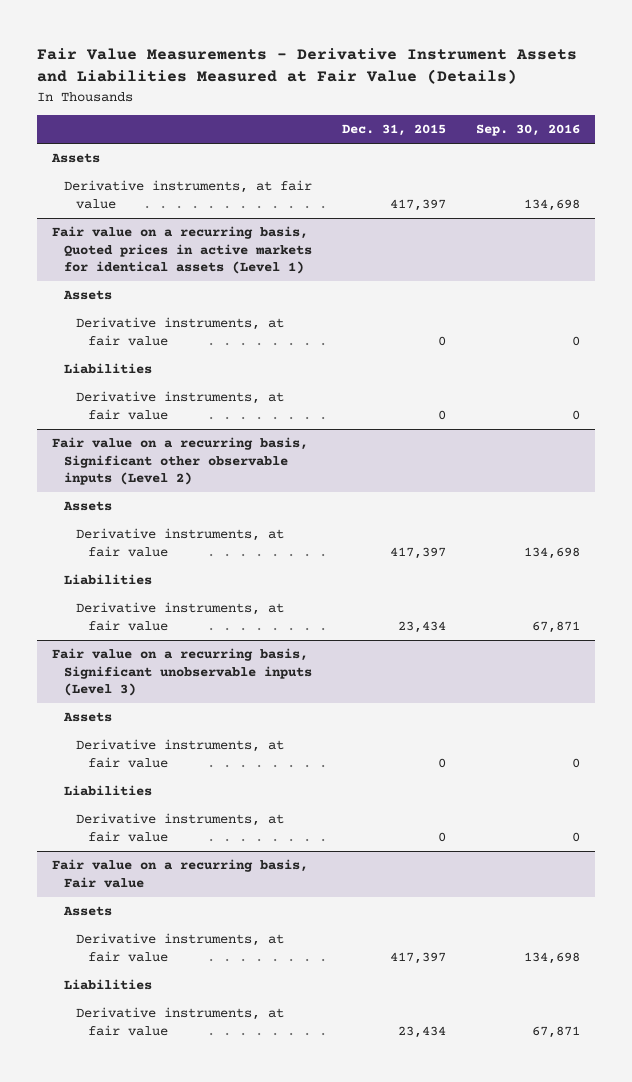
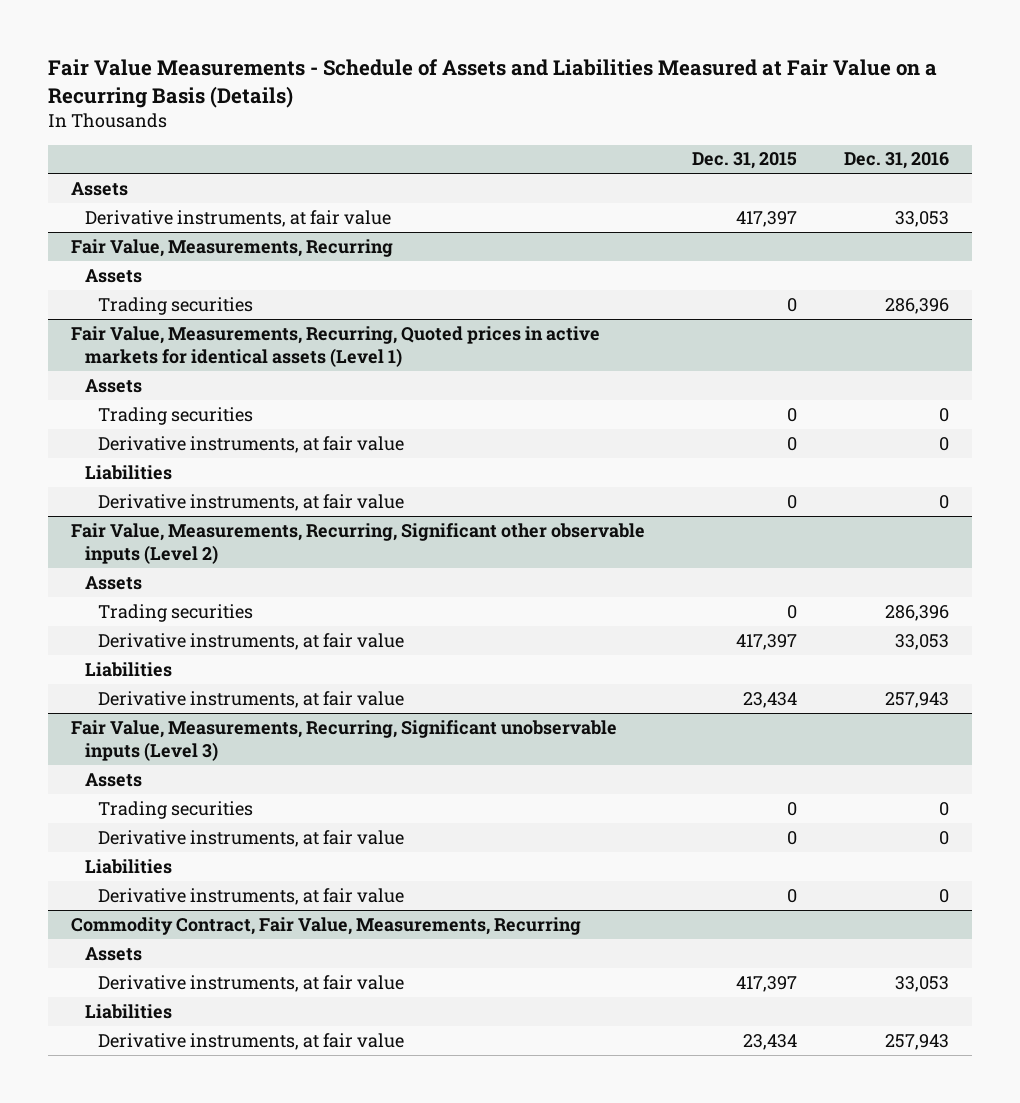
- Fair Value Measurements - Derivative Instrument Assets and Liabilities Measured at Fair Value (Details)
+ Fair Value Measurements - Schedule of Assets and Liabilities Measured at Fair Value on a Recurring Basis (Details)
- | Dec. 31, 2015 | Sep. 30, 2016
+ | Dec. 31, 2015 | Dec. 31, 2016
- Fair value on a recurring basis, Quoted prices in active markets for identical assets (Level 1)
+ Fair Value, Measurements, Recurring
+ Trading securities | 0 | 286,396
+ Fair Value, Measurements, Recurring, Quoted prices in active markets for identical assets (Level 1)
+ Assets
+ Trading securities | 0 | 0
- Fair value on a recurring basis, Significant other observable inputs (Level 2)
+ Fair Value, Measurements, Recurring, Significant other observable inputs (Level 2)
+ Trading securities | 0 | 286,396
- Fair value on a recurring basis, Significant unobservable inputs (Level 3)
+ Fair Value, Measurements, Recurring, Significant unobservable inputs (Level 3)
+ Trading securities | 0 | 0
- Fair value on a recurring basis, Fair value
+ Commodity Contract, Fair Value, Measurements, Recurring

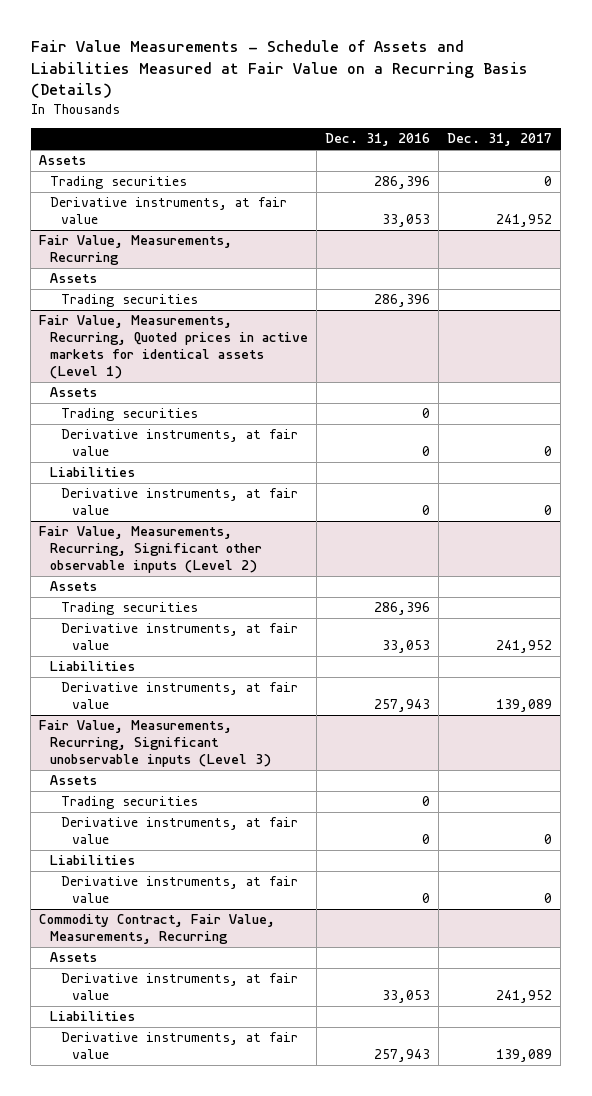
- | Dec. 31, 2015 | Dec. 31, 2016
+ | Dec. 31, 2016 | Dec. 31, 2017
+ Trading securities | 286,396 | 0

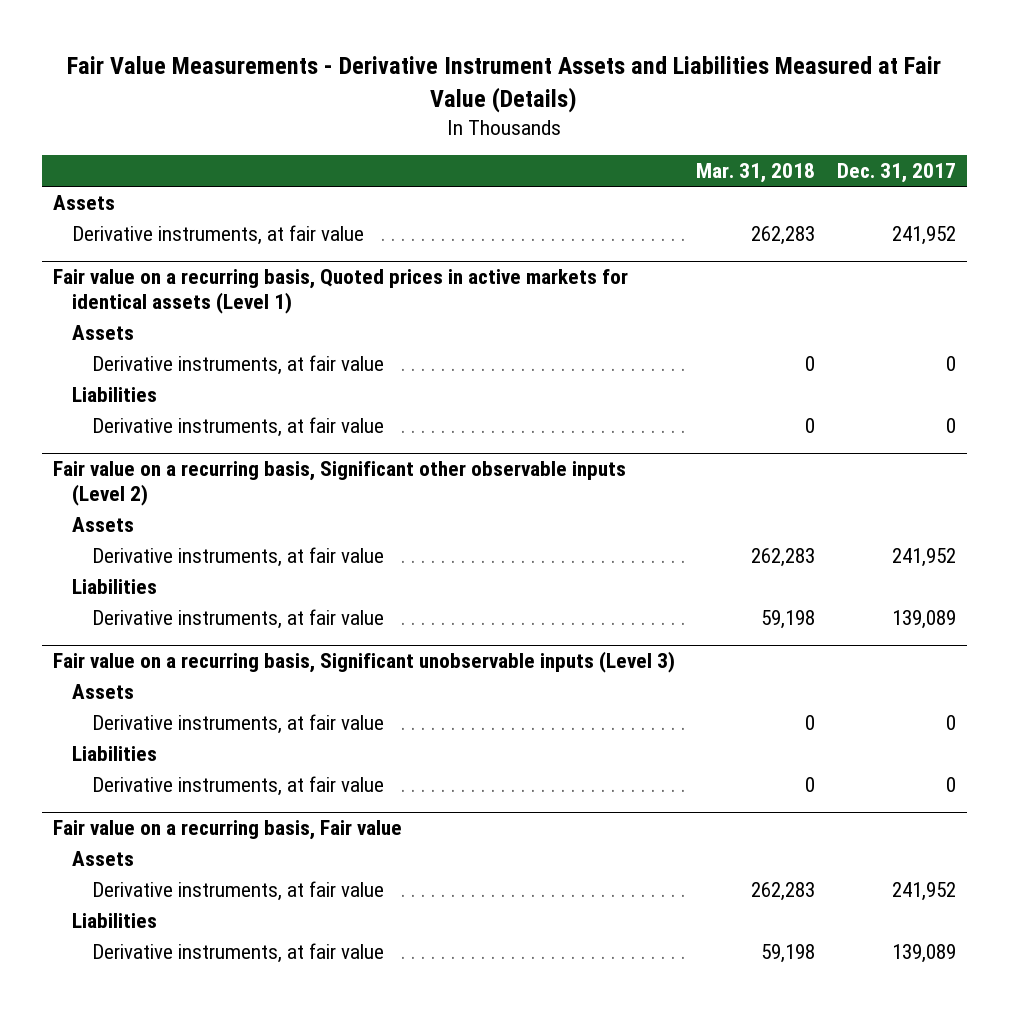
- Fair Value Measurements - Schedule of Assets and Liabilities Measured at Fair Value on a Recurring Basis (Details)
+ Fair Value Measurements - Derivative Instrument Assets and Liabilities Measured at Fair Value (Details)
- | Dec. 31, 2016 | Dec. 31, 2017
+ | Mar. 31, 2018 | Dec. 31, 2017
- Trading securities | 286,396 | 0
- Fair Value, Measurements, Recurring
- Assets
- Trading securities | 286,396 |
- Fair Value, Measurements, Recurring, Quoted prices in active markets for identical assets (Level 1)
+ Fair value on a recurring basis, Quoted prices in active markets for identical assets (Level 1)
- Trading securities | 0 |
- Fair Value, Measurements, Recurring, Significant other observable inputs (Level 2)
+ Fair value on a recurring basis, Significant other observable inputs (Level 2)
- Trading securities | 286,396 |
- Fair Value, Measurements, Recurring, Significant unobservable inputs (Level 3)
+ Fair value on a recurring basis, Significant unobservable inputs (Level 3)
- Trading securities | 0 |
- Commodity Contract, Fair Value, Measurements, Recurring
+ Fair value on a recurring basis, Fair value

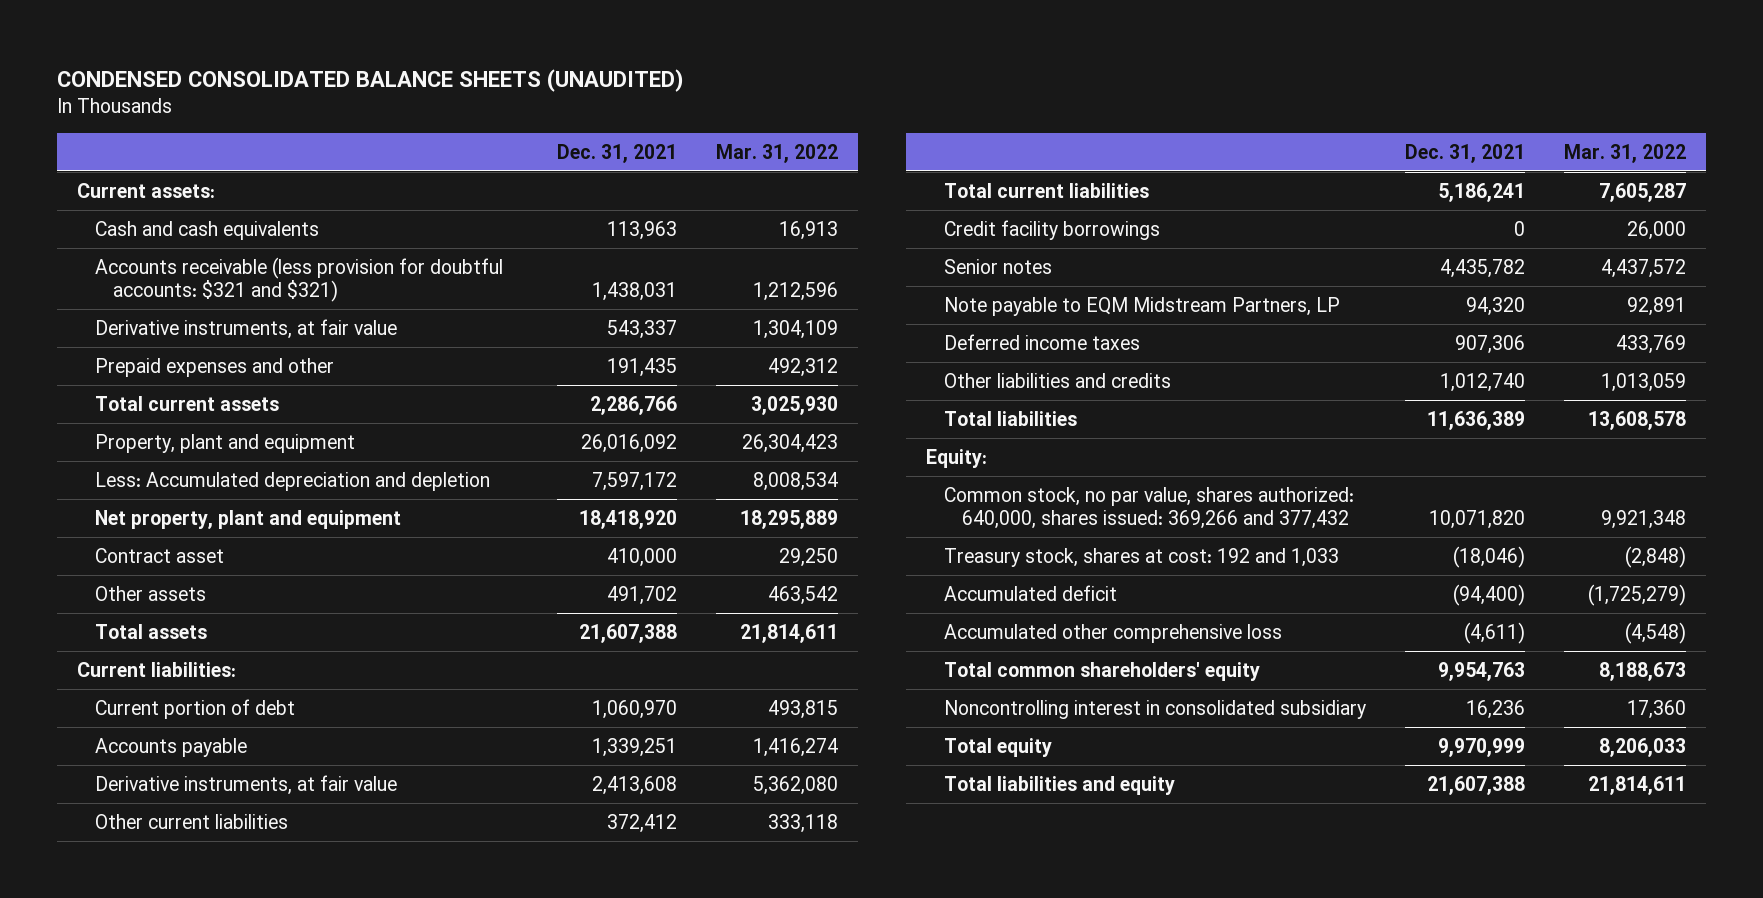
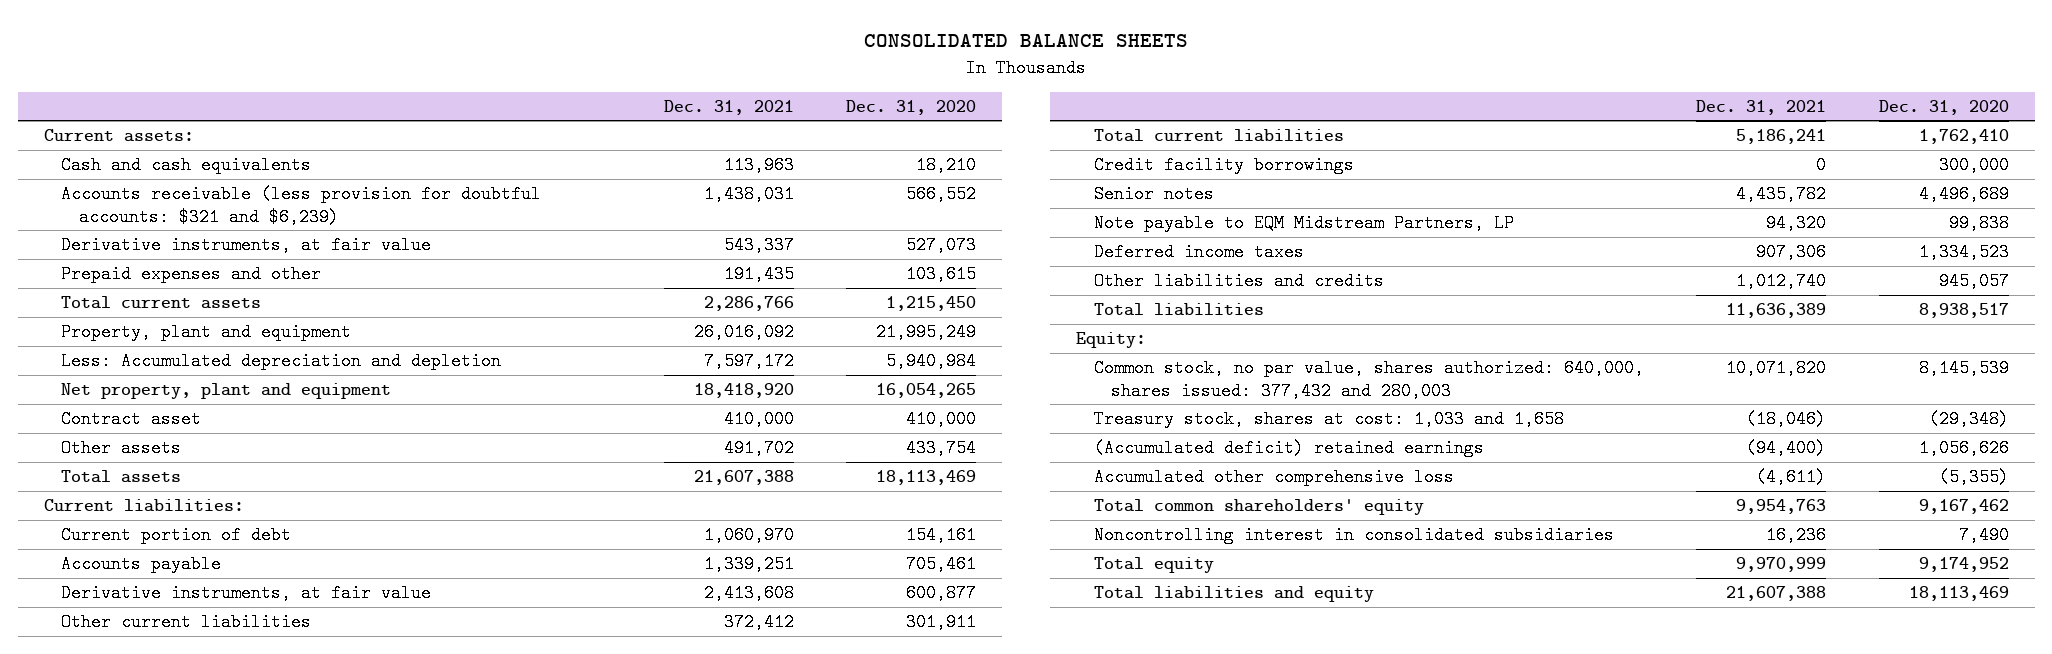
- CONDENSED CONSOLIDATED BALANCE SHEETS (UNAUDITED)
+ CONSOLIDATED BALANCE SHEETS
- | Dec. 31, 2021 | Mar. 31, 2022
+ | Dec. 31, 2021 | Dec. 31, 2020
- Accounts receivable (less provision for doubtful accounts: $321 and $321) | 1,438,031 | 1,212,596
+ Accounts receivable (less provision for doubtful accounts: $321 and $6,239) | 1,438,031 | 566,552
- Common stock, no par value, shares authorized: 640,000, shares issued: 369,266 and 377,432 | 10,071,820 | 9,921,348
- Treasury stock, shares at cost: 192 and 1,033 | (18,046) | (2,848)
- Accumulated deficit | (94,400) | (1,725,279)
+ Common stock, no par value, shares authorized: 640,000, shares issued: 377,432 and 280,003 | 10,071,820 | 8,145,539
+ Treasury stock, shares at cost: 1,033 and 1,658 | (18,046) | (29,348)
+ (Accumulated deficit) retained earnings | (94,400) | 1,056,626
- Noncontrolling interest in consolidated subsidiary | 16,236 | 17,360
+ Noncontrolling interest in consolidated subsidiaries | 16,236 | 7,490

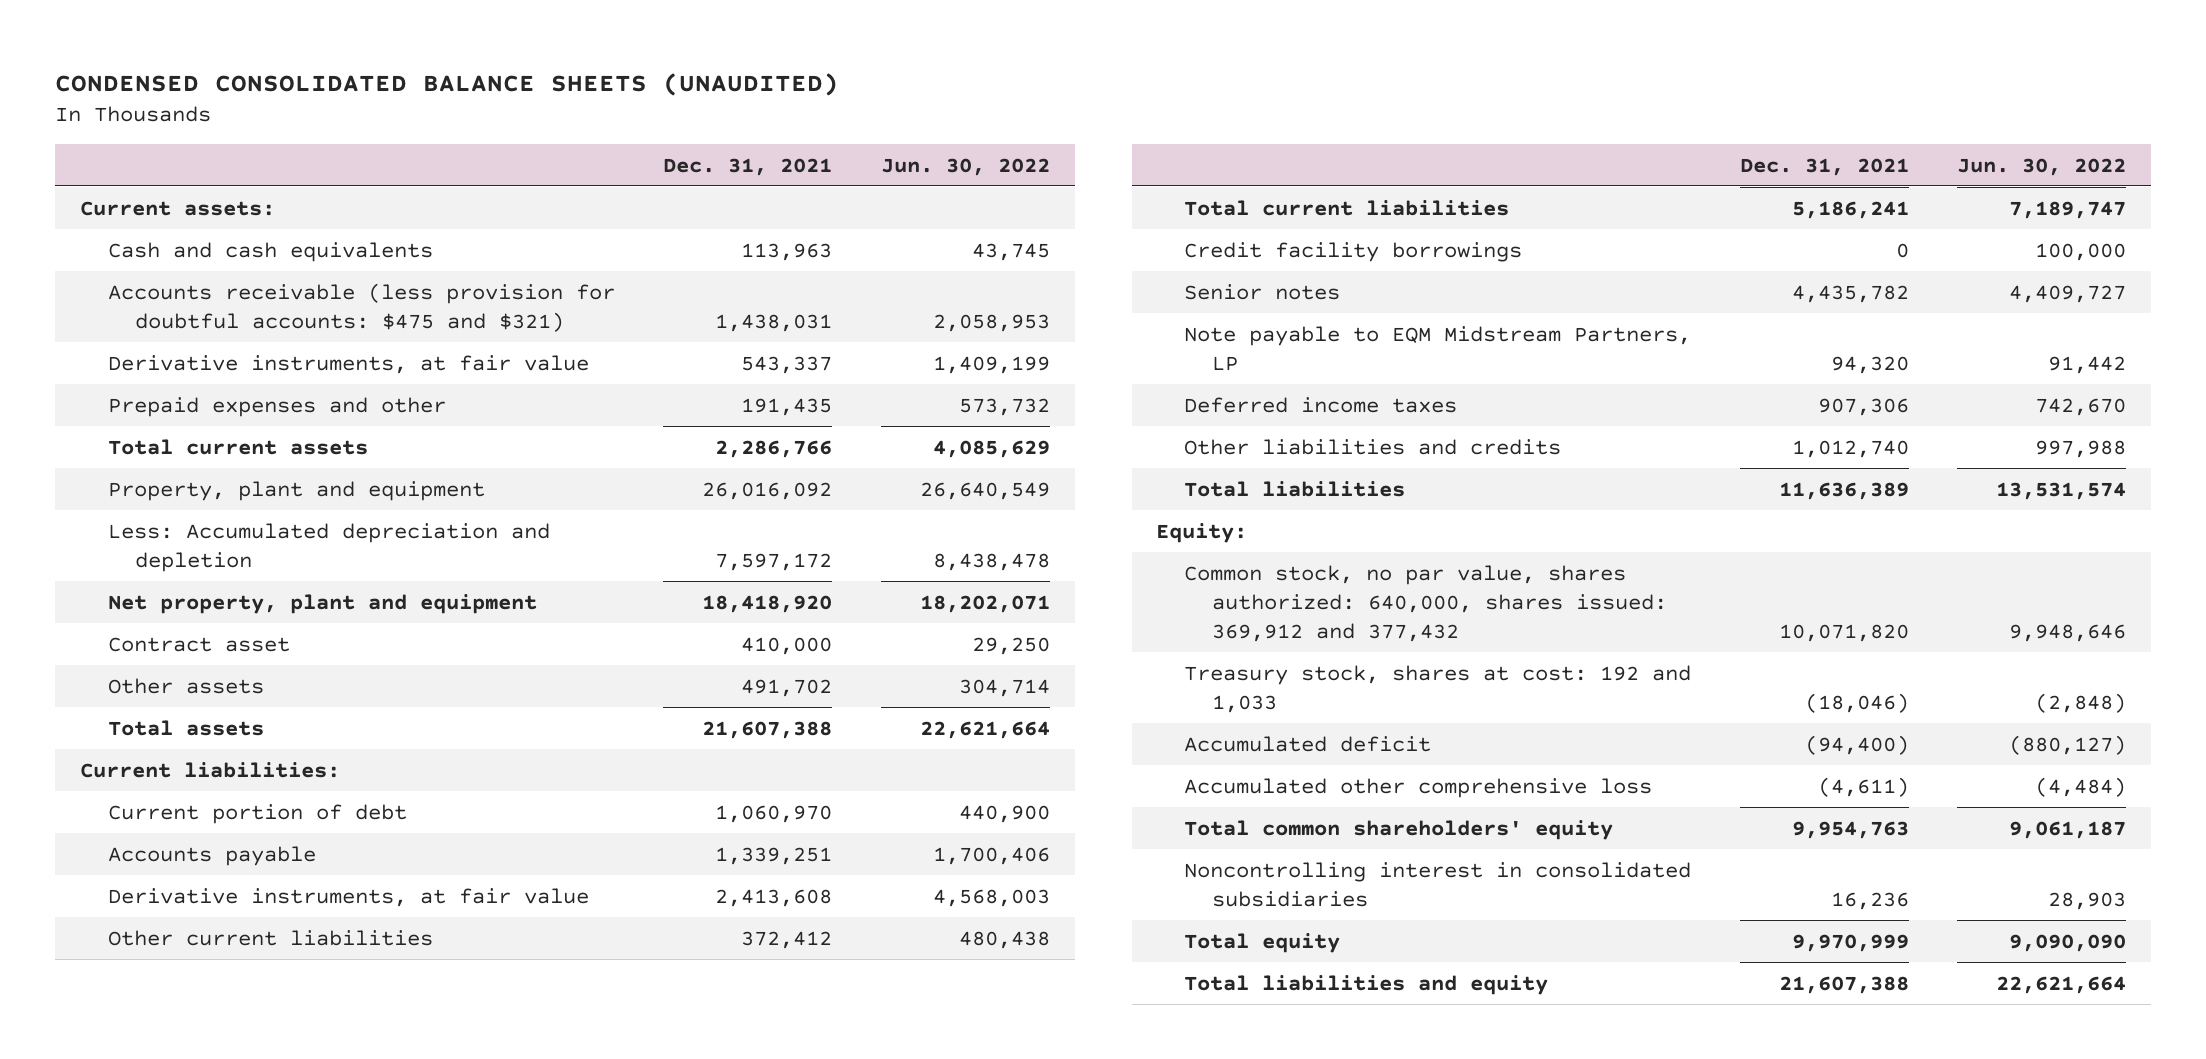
- CONSOLIDATED BALANCE SHEETS
+ CONDENSED CONSOLIDATED BALANCE SHEETS (UNAUDITED)
- | Dec. 31, 2021 | Dec. 31, 2020
+ | Dec. 31, 2021 | Jun. 30, 2022
- Accounts receivable (less provision for doubtful accounts: $321 and $6,239) | 1,438,031 | 566,552
+ Accounts receivable (less provision for doubtful accounts: $475 and $321) | 1,438,031 | 2,058,953
- Common stock, no par value, shares authorized: 640,000, shares issued: 377,432 and 280,003 | 10,071,820 | 8,145,539
- Treasury stock, shares at cost: 1,033 and 1,658 | (18,046) | (29,348)
- (Accumulated deficit) retained earnings | (94,400) | 1,056,626
+ Common stock, no par value, shares authorized: 640,000, shares issued: 369,912 and 377,432 | 10,071,820 | 9,948,646
+ Treasury stock, shares at cost: 192 and 1,033 | (18,046) | (2,848)
+ Accumulated deficit | (94,400) | (880,127)

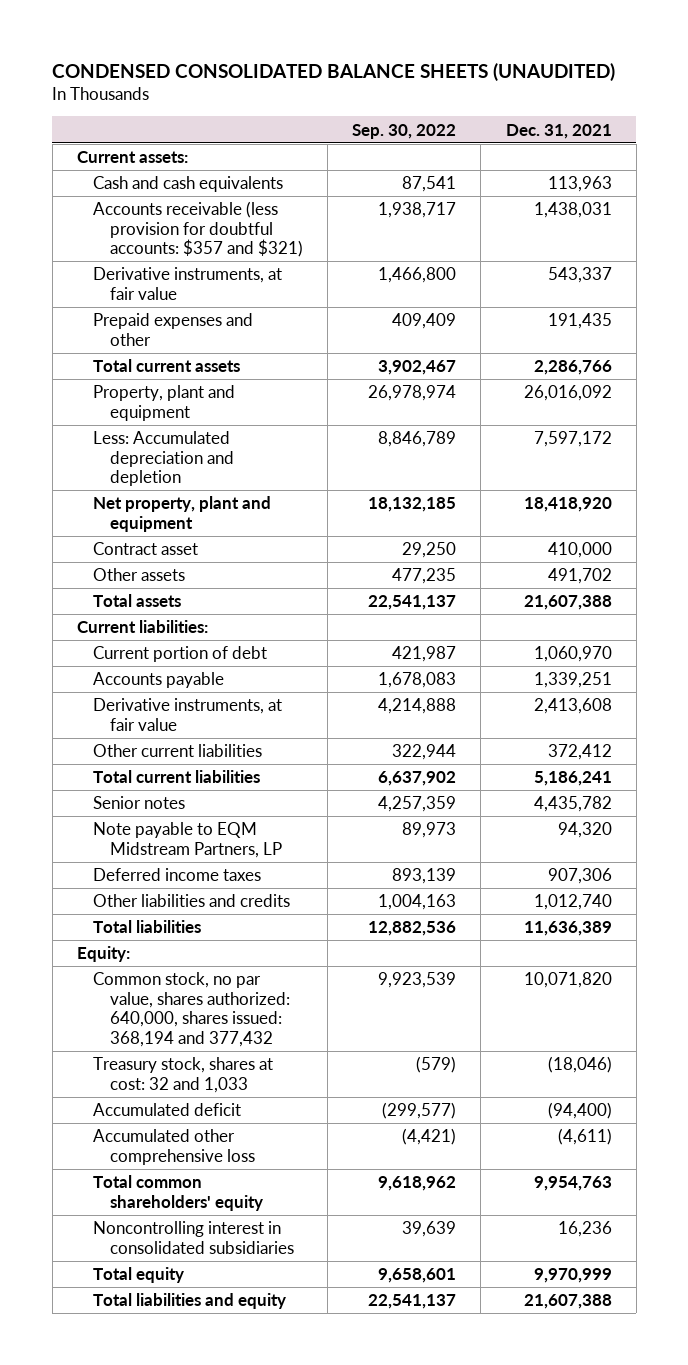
- | Dec. 31, 2021 | Jun. 30, 2022
+ | Sep. 30, 2022 | Dec. 31, 2021
- Accounts receivable (less provision for doubtful accounts: $475 and $321) | 1,438,031 | 2,058,953
+ Accounts receivable (less provision for doubtful accounts: $357 and $321) | 1,938,717 | 1,438,031
- Credit facility borrowings | 0 | 100,000
- Common stock, no par value, shares authorized: 640,000, shares issued: 369,912 and 377,432 | 10,071,820 | 9,948,646
- Treasury stock, shares at cost: 192 and 1,033 | (18,046) | (2,848)
+ Common stock, no par value, shares authorized: 640,000, shares issued: 368,194 and 377,432 | 9,923,539 | 10,071,820
+ Treasury stock, shares at cost: 32 and 1,033 | (579) | (18,046)

